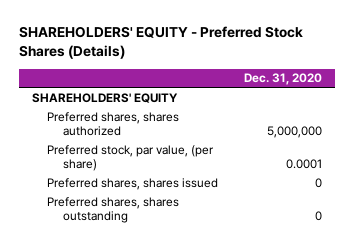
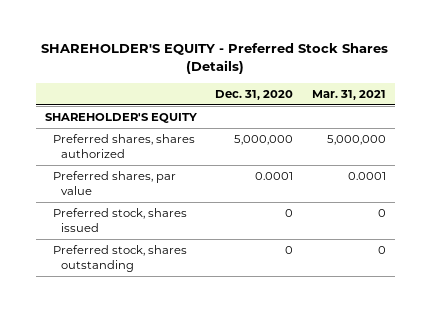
- SHAREHOLDERS' EQUITY - Preferred Stock Shares (Details)
+ SHAREHOLDER'S EQUITY - Preferred Stock Shares (Details)
- | Dec. 31, 2020
+ | Dec. 31, 2020 | Mar. 31, 2021
- SHAREHOLDERS' EQUITY
+ SHAREHOLDER'S EQUITY
- Preferred stock, par value, (per share) | 0.0001
- Preferred shares, shares issued | 0
- Preferred shares, shares outstanding | 0
+ Preferred shares, par value | 0.0001 | 0.0001
+ Preferred stock, shares issued | 0 | 0
+ Preferred stock, shares outstanding | 0 | 0

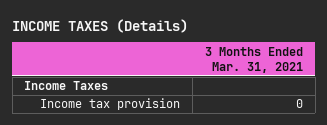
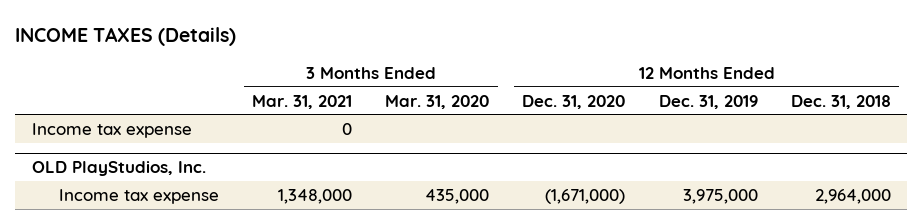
- | 3 Months Ended Mar. 31, 2021
+ | 3 Months Ended Mar. 31, 2021 | 3 Months Ended Mar. 31, 2020 | 12 Months Ended Dec. 31, 2020 | 12 Months Ended Dec. 31, 2019 | 12 Months Ended Dec. 31, 2018
- Income Taxes
- Income tax provision | 0
+ Income tax expense | 0 | | | |
+ OLD PlayStudios, Inc.
+ Income tax expense | 1,348,000 | 435,000 | (1,671,000) | 3,975,000 | 2,964,000

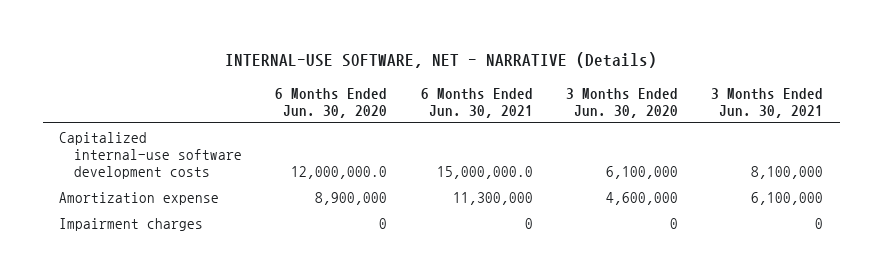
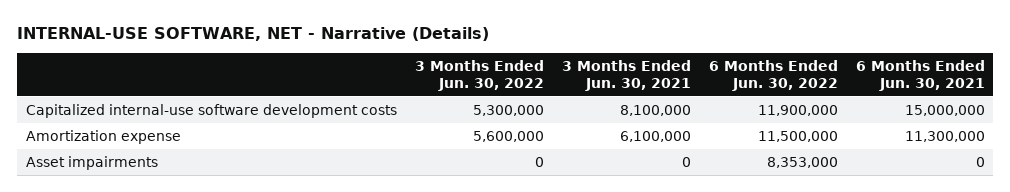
- INTERNAL-USE SOFTWARE, NET - NARRATIVE (Details)
+ INTERNAL-USE SOFTWARE, NET - Narrative (Details)
- | 6 Months Ended Jun. 30, 2020 | 6 Months Ended Jun. 30, 2021 | 3 Months Ended Jun. 30, 2020 | 3 Months Ended Jun. 30, 2021
+ | 3 Months Ended Jun. 30, 2022 | 3 Months Ended Jun. 30, 2021 | 6 Months Ended Jun. 30, 2022 | 6 Months Ended Jun. 30, 2021
- Capitalized internal-use software development costs | 12,000,000.0 | 15,000,000.0 | 6,100,000 | 8,100,000
+ Capitalized internal-use software development costs | 5,300,000 | 8,100,000 | 11,900,000 | 15,000,000
- Impairment charges | 0 | 0 | 0 | 0
+ Asset impairments | 0 | 0 | 8,353,000 | 0

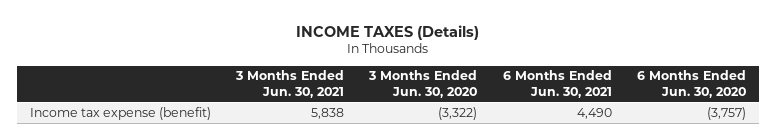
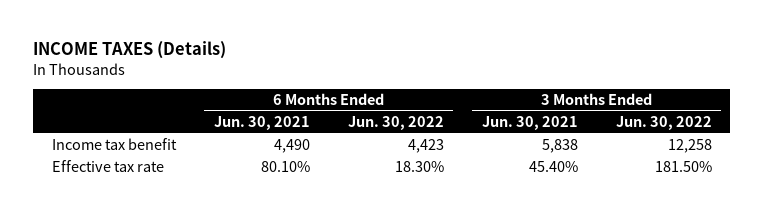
- | 3 Months Ended Jun. 30, 2021 | 3 Months Ended Jun. 30, 2020 | 6 Months Ended Jun. 30, 2021 | 6 Months Ended Jun. 30, 2020
+ | 6 Months Ended Jun. 30, 2021 | 6 Months Ended Jun. 30, 2022 | 3 Months Ended Jun. 30, 2021 | 3 Months Ended Jun. 30, 2022
- Income tax expense (benefit) | 5,838 | (3,322) | 4,490 | (3,757)
+ Income tax benefit | 4,490 | 4,423 | 5,838 | 12,258
+ Effective tax rate | 80.10% | 18.30% | 45.40% | 181.50%

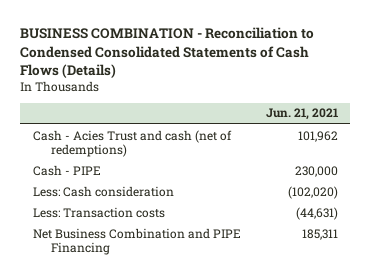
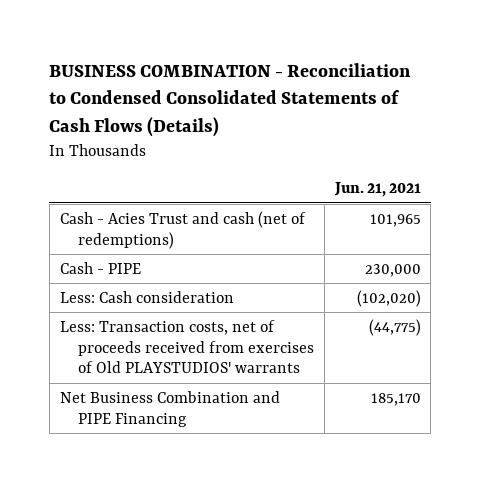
- Cash - Acies Trust and cash (net of redemptions) | 101,962
+ Cash - Acies Trust and cash (net of redemptions) | 101,965
- Less: Transaction costs | (44,631)
- Net Business Combination and PIPE Financing | 185,311
+ Less: Transaction costs, net of proceeds received from exercises of Old PLAYSTUDIOS' warrants | (44,775)
+ Net Business Combination and PIPE Financing | 185,170

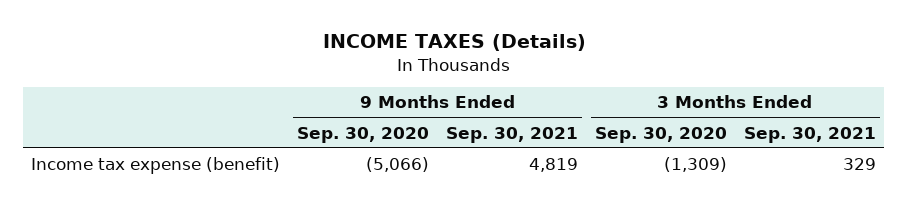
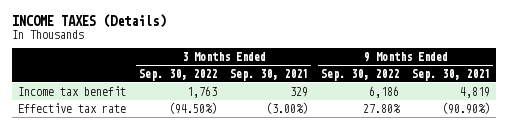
- | 9 Months Ended Sep. 30, 2020 | 9 Months Ended Sep. 30, 2021 | 3 Months Ended Sep. 30, 2020 | 3 Months Ended Sep. 30, 2021
+ | 3 Months Ended Sep. 30, 2022 | 3 Months Ended Sep. 30, 2021 | 9 Months Ended Sep. 30, 2022 | 9 Months Ended Sep. 30, 2021
- Income tax expense (benefit) | (5,066) | 4,819 | (1,309) | 329
+ Income tax benefit | 1,763 | 329 | 6,186 | 4,819
+ Effective tax rate | (94.50%) | (3.00%) | 27.80% | (90.90%)

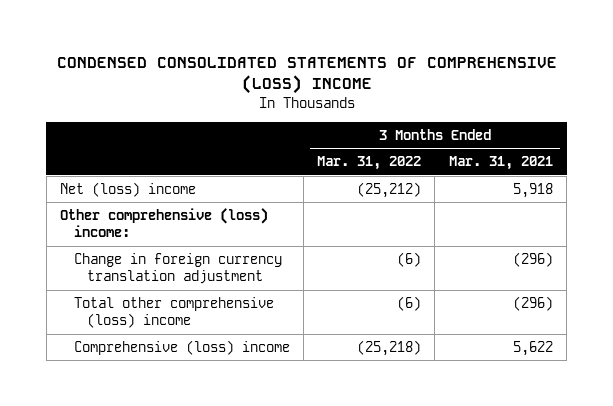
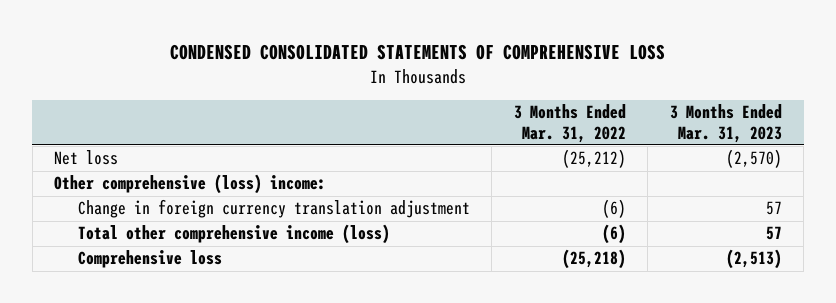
- CONDENSED CONSOLIDATED STATEMENTS OF COMPREHENSIVE (LOSS) INCOME
+ CONDENSED CONSOLIDATED STATEMENTS OF COMPREHENSIVE LOSS
- | 3 Months Ended Mar. 31, 2022 | 3 Months Ended Mar. 31, 2021
+ | 3 Months Ended Mar. 31, 2022 | 3 Months Ended Mar. 31, 2023
- Net (loss) income | (25,212) | 5,918
+ Net loss | (25,212) | (2,570)
- Total other comprehensive (loss) income | (6) | (296)
- Comprehensive (loss) income | (25,218) | 5,622
+ Total other comprehensive income (loss) | (6) | 57
+ Comprehensive loss | (25,218) | (2,513)

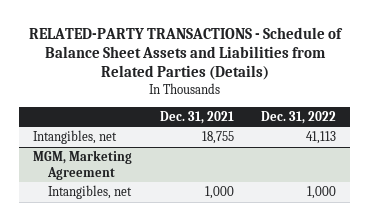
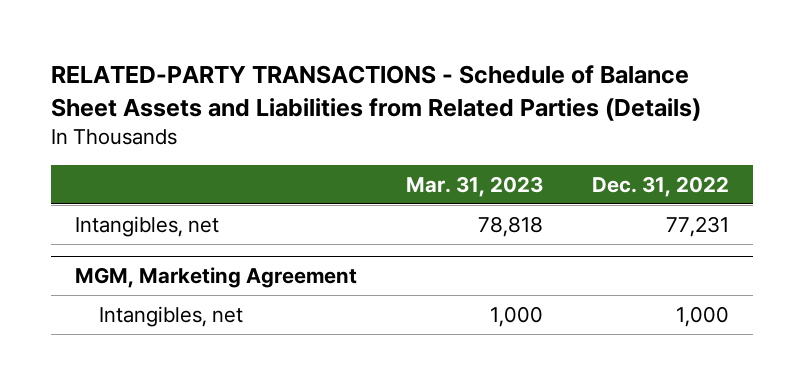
- | Dec. 31, 2021 | Dec. 31, 2022
+ | Mar. 31, 2023 | Dec. 31, 2022
- Intangibles, net | 18,755 | 41,113
+ Intangibles, net | 78,818 | 77,231

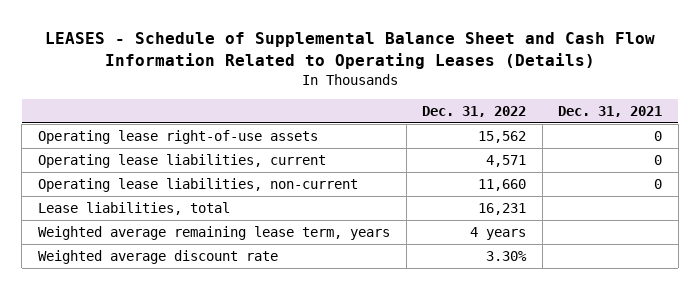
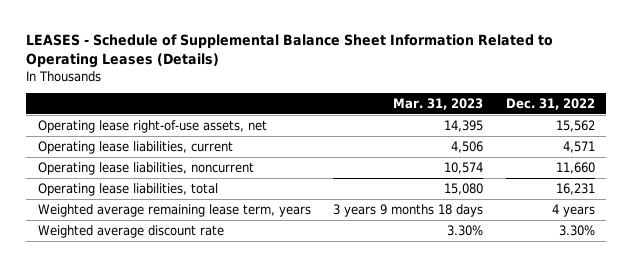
- LEASES - Schedule of Supplemental Balance Sheet and Cash Flow Information Related to Operating Leases (Details)
+ LEASES - Schedule of Supplemental Balance Sheet Information Related to Operating Leases (Details)
- | Dec. 31, 2022 | Dec. 31, 2021
+ | Mar. 31, 2023 | Dec. 31, 2022
- Operating lease right-of-use assets | 15,562 | 0
+ Operating lease right-of-use assets, net | 14,395 | 15,562
- Operating lease liabilities, non-current | 11,660 | 0
- Lease liabilities, total | 16,231 |
+ Operating lease liabilities, noncurrent | 10,574 | 11,660
+ Operating lease liabilities, total | 15,080 | 16,231

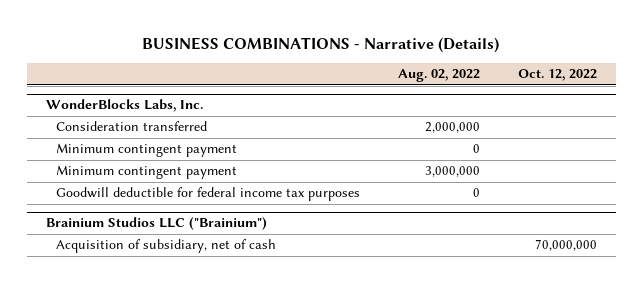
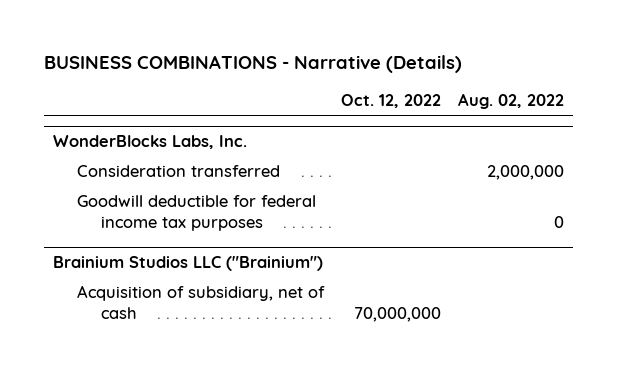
- | Aug. 02, 2022 | Oct. 12, 2022
+ | Oct. 12, 2022 | Aug. 02, 2022
@ WonderBlocks Labs, Inc.
- Minimum contingent payment | 0 |
- Minimum contingent payment | 3,000,000 |

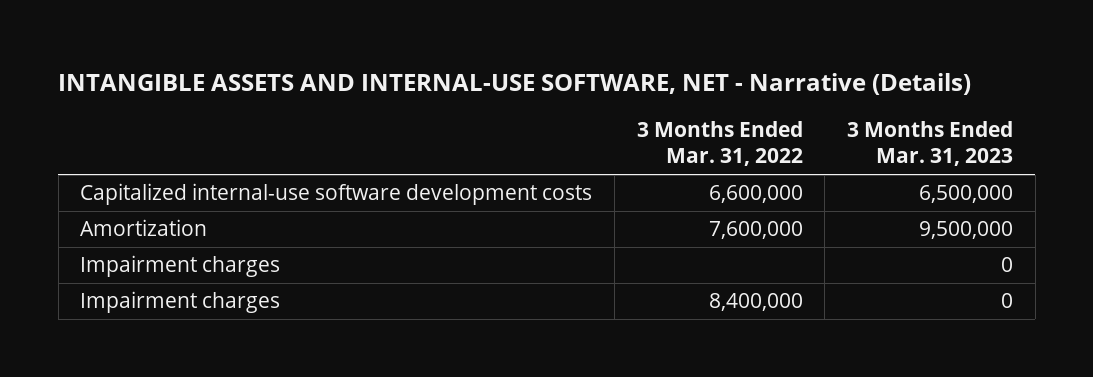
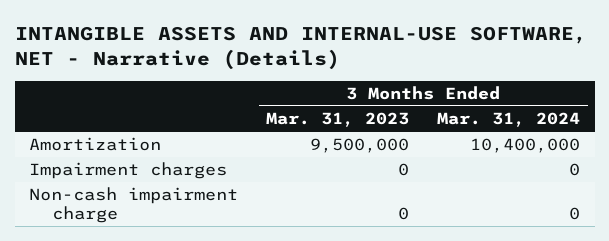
- | 3 Months Ended Mar. 31, 2022 | 3 Months Ended Mar. 31, 2023
+ | 3 Months Ended Mar. 31, 2023 | 3 Months Ended Mar. 31, 2024
- Capitalized internal-use software development costs | 6,600,000 | 6,500,000
- Impairment charges | 8,400,000 | 0
+ Non-cash impairment charge | 0 | 0

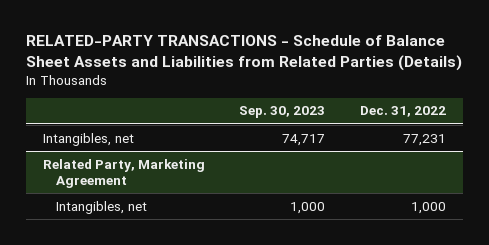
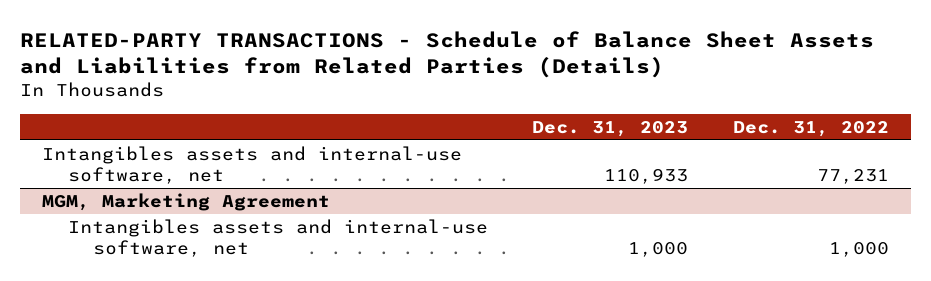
- | Sep. 30, 2023 | Dec. 31, 2022
+ | Dec. 31, 2023 | Dec. 31, 2022
- Intangibles, net | 74,717 | 77,231
- Related Party, Marketing Agreement
- Intangibles, net | 1,000 | 1,000
+ Intangibles assets and internal-use software, net | 110,933 | 77,231
+ MGM, Marketing Agreement
+ Intangibles assets and internal-use software, net | 1,000 | 1,000

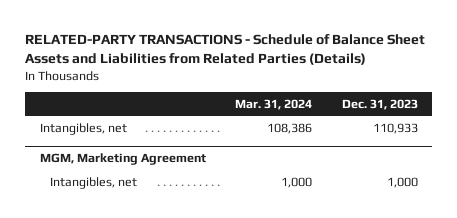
- | Dec. 31, 2023 | Dec. 31, 2022
+ | Mar. 31, 2024 | Dec. 31, 2023
- Intangibles assets and internal-use software, net | 110,933 | 77,231
+ Intangibles, net | 108,386 | 110,933
@ MGM, Marketing Agreement
- Intangibles assets and internal-use software, net | 1,000 | 1,000
+ Intangibles, net | 1,000 | 1,000

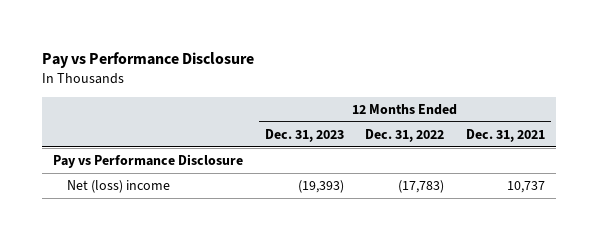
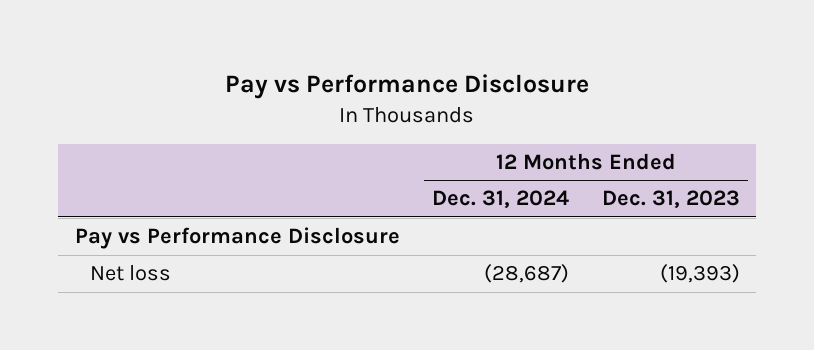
- | 12 Months Ended Dec. 31, 2023 | 12 Months Ended Dec. 31, 2022 | 12 Months Ended Dec. 31, 2021
+ | 12 Months Ended Dec. 31, 2024 | 12 Months Ended Dec. 31, 2023
- Net (loss) income | (19,393) | (17,783) | 10,737
+ Net loss | (28,687) | (19,393)

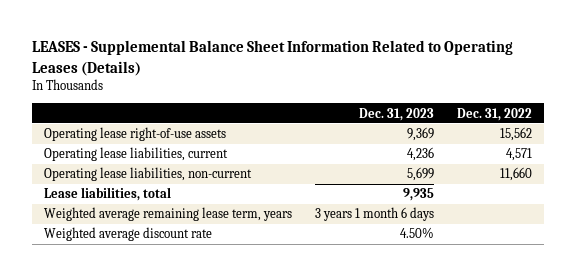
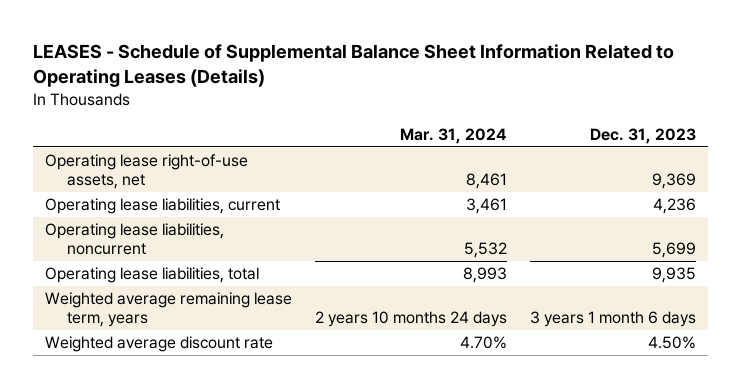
- LEASES - Supplemental Balance Sheet Information Related to Operating Leases (Details)
+ LEASES - Schedule of Supplemental Balance Sheet Information Related to Operating Leases (Details)
- | Dec. 31, 2023 | Dec. 31, 2022
+ | Mar. 31, 2024 | Dec. 31, 2023
- Operating lease right-of-use assets | 9,369 | 15,562
+ Operating lease right-of-use assets, net | 8,461 | 9,369
- Operating lease liabilities, non-current | 5,699 | 11,660
- Lease liabilities, total | 9,935 |
+ Operating lease liabilities, noncurrent | 5,532 | 5,699
+ Operating lease liabilities, total | 8,993 | 9,935

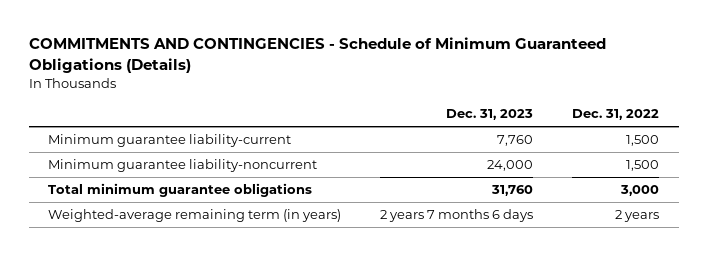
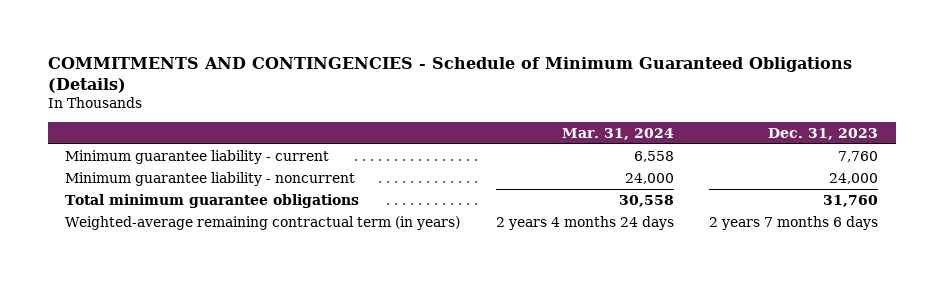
- | Dec. 31, 2023 | Dec. 31, 2022
+ | Mar. 31, 2024 | Dec. 31, 2023
- Minimum guarantee liability-current | 7,760 | 1,500
- Minimum guarantee liability-noncurrent | 24,000 | 1,500
+ Minimum guarantee liability - current | 6,558 | 7,760
+ Minimum guarantee liability - noncurrent | 24,000 | 24,000
- Weighted-average remaining term (in years) | 2 years 7 months 6 days | 2 years
+ Weighted-average remaining contractual term (in years) | 2 years 4 months 24 days | 2 years 7 months 6 days

